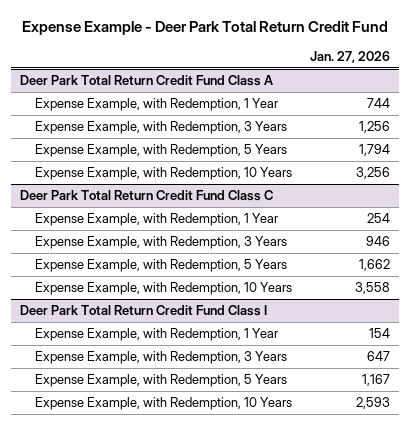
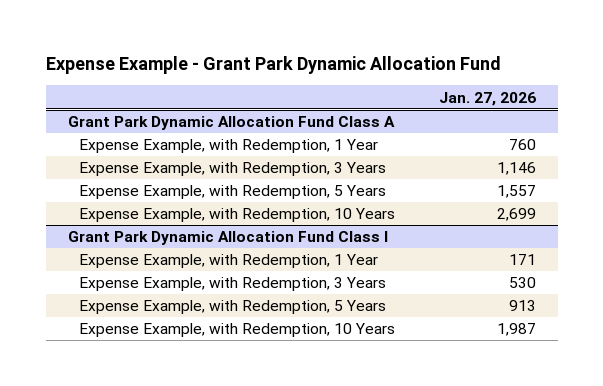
- Expense Example - Deer Park Total Return Credit Fund
+ Expense Example - Grant Park Dynamic Allocation Fund
- Deer Park Total Return Credit Fund Class A
- Expense Example, with Redemption, 1 Year | 744
- Expense Example, with Redemption, 3 Years | 1,256
- Expense Example, with Redemption, 5 Years | 1,794
- Expense Example, with Redemption, 10 Years | 3,256
- Deer Park Total Return Credit Fund Class C
- Expense Example, with Redemption, 1 Year | 254
- Expense Example, with Redemption, 3 Years | 946
- Expense Example, with Redemption, 5 Years | 1,662
- Expense Example, with Redemption, 10 Years | 3,558
- Deer Park Total Return Credit Fund Class I
- Expense Example, with Redemption, 1 Year | 154
- Expense Example, with Redemption, 3 Years | 647
- Expense Example, with Redemption, 5 Years | 1,167
- Expense Example, with Redemption, 10 Years | 2,593
+ Grant Park Dynamic Allocation Fund Class A
+ Expense Example, with Redemption, 1 Year | 760
+ Expense Example, with Redemption, 3 Years | 1,146
+ Expense Example, with Redemption, 5 Years | 1,557
+ Expense Example, with Redemption, 10 Years | 2,699
+ Grant Park Dynamic Allocation Fund Class I
+ Expense Example, with Redemption, 1 Year | 171
+ Expense Example, with Redemption, 3 Years | 530
+ Expense Example, with Redemption, 5 Years | 913
+ Expense Example, with Redemption, 10 Years | 1,987

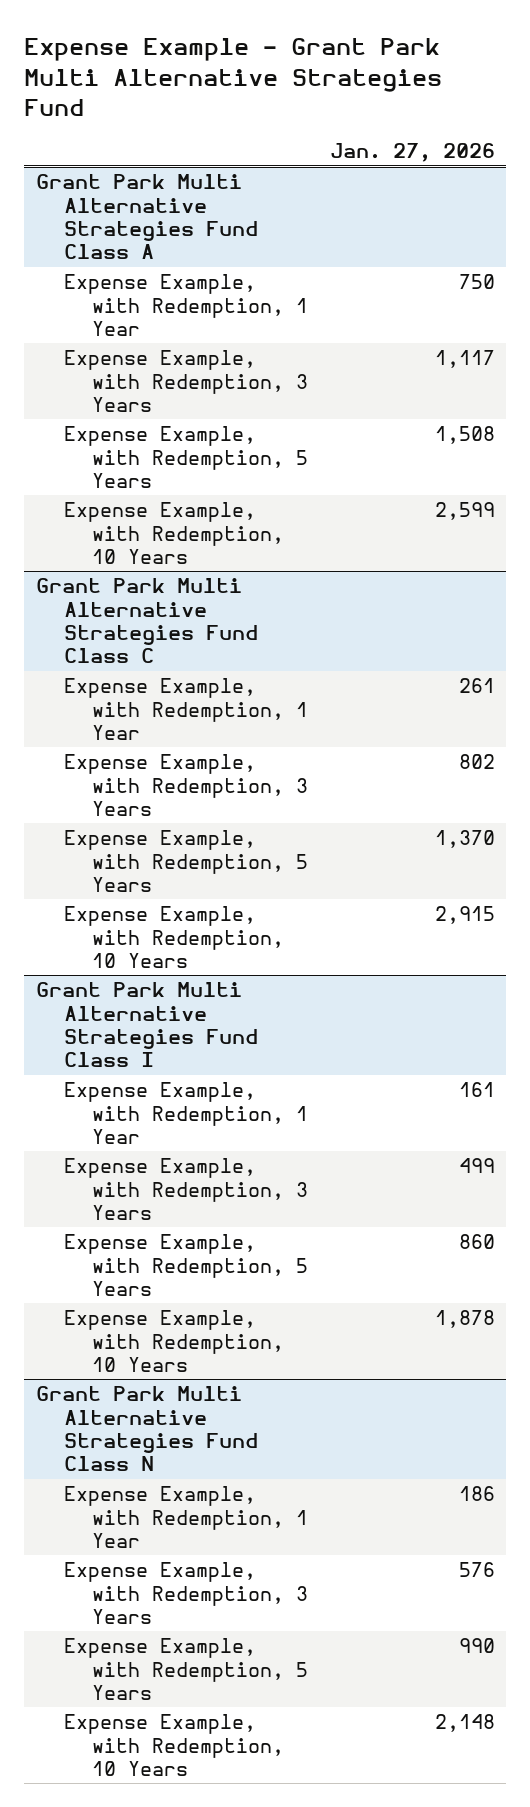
- Expense Example - Grant Park Dynamic Allocation Fund
+ Expense Example - Grant Park Multi Alternative Strategies Fund
- Grant Park Dynamic Allocation Fund Class A
- Expense Example, with Redemption, 1 Year | 760
- Expense Example, with Redemption, 3 Years | 1,146
- Expense Example, with Redemption, 5 Years | 1,557
- Expense Example, with Redemption, 10 Years | 2,699
- Grant Park Dynamic Allocation Fund Class I
- Expense Example, with Redemption, 1 Year | 171
- Expense Example, with Redemption, 3 Years | 530
- Expense Example, with Redemption, 5 Years | 913
- Expense Example, with Redemption, 10 Years | 1,987
+ Grant Park Multi Alternative Strategies Fund Class A
+ Expense Example, with Redemption, 1 Year | 750
+ Expense Example, with Redemption, 3 Years | 1,117
+ Expense Example, with Redemption, 5 Years | 1,508
+ Expense Example, with Redemption, 10 Years | 2,599
+ Grant Park Multi Alternative Strategies Fund Class C
+ Expense Example, with Redemption, 1 Year | 261
+ Expense Example, with Redemption, 3 Years | 802
+ Expense Example, with Redemption, 5 Years | 1,370
+ Expense Example, with Redemption, 10 Years | 2,915
+ Grant Park Multi Alternative Strategies Fund Class I
+ Expense Example, with Redemption, 1 Year | 161
+ Expense Example, with Redemption, 3 Years | 499
+ Expense Example, with Redemption, 5 Years | 860
+ Expense Example, with Redemption, 10 Years | 1,878
+ Grant Park Multi Alternative Strategies Fund Class N
+ Expense Example, with Redemption, 1 Year | 186
+ Expense Example, with Redemption, 3 Years | 576
+ Expense Example, with Redemption, 5 Years | 990
+ Expense Example, with Redemption, 10 Years | 2,148

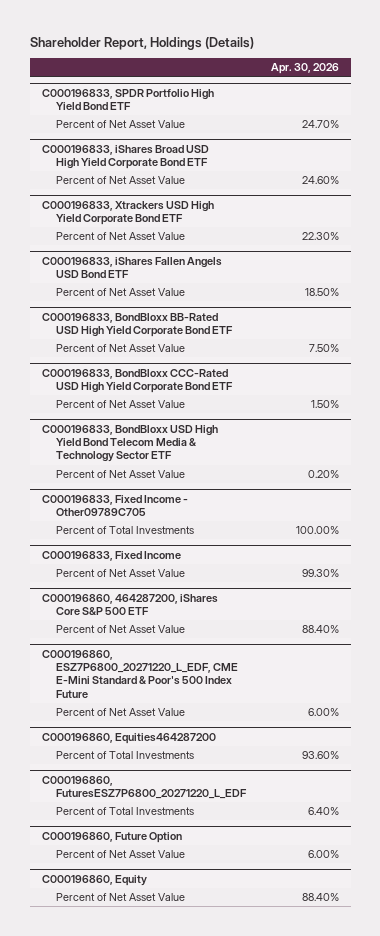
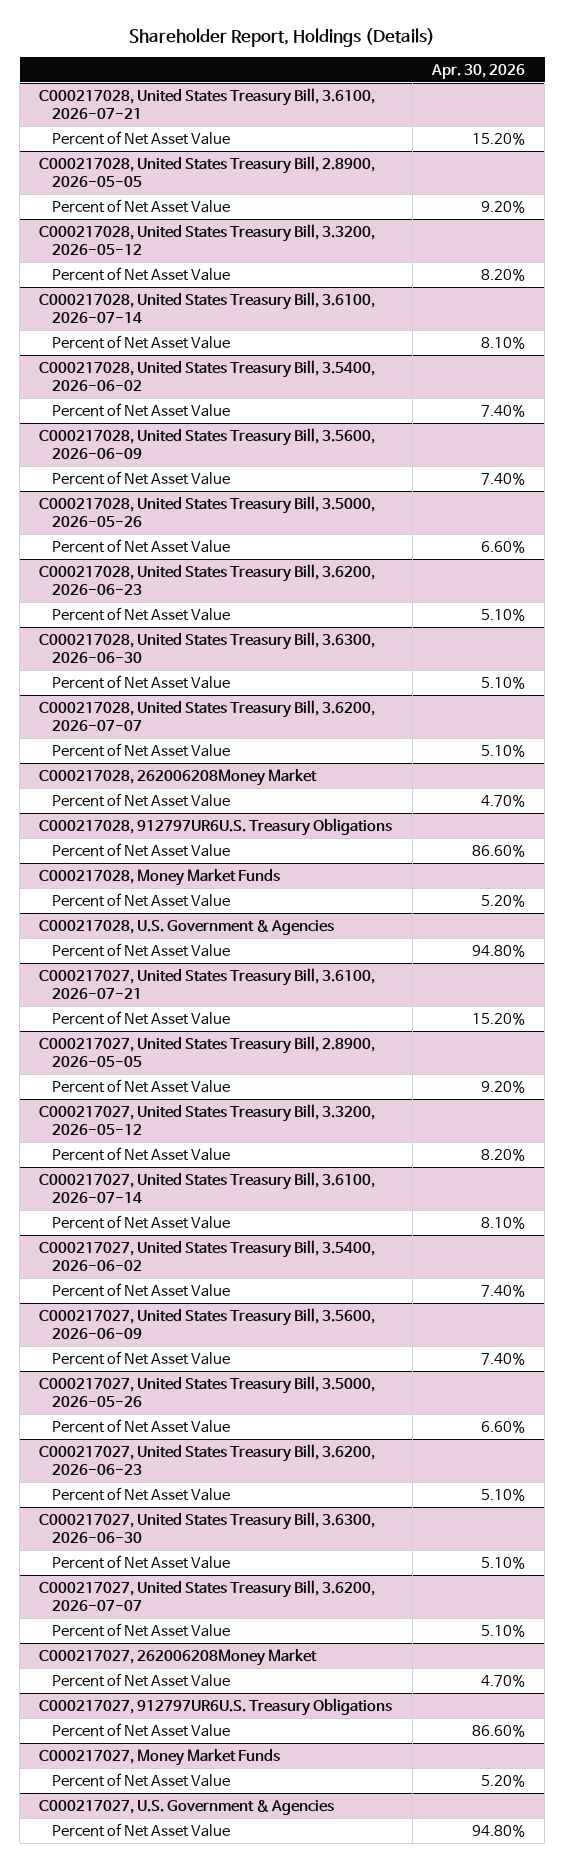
- C000196833, SPDR Portfolio High Yield Bond ETF
- Percent of Net Asset Value | 24.70%
- C000196833, iShares Broad USD High Yield Corporate Bond ETF
- Percent of Net Asset Value | 24.60%
- C000196833, Xtrackers USD High Yield Corporate Bond ETF
- Percent of Net Asset Value | 22.30%
- C000196833, iShares Fallen Angels USD Bond ETF
- Percent of Net Asset Value | 18.50%
- C000196833, BondBloxx BB-Rated USD High Yield Corporate Bond ETF
- Percent of Net Asset Value | 7.50%
- C000196833, BondBloxx CCC-Rated USD High Yield Corporate Bond ETF
- Percent of Net Asset Value | 1.50%
- C000196833, BondBloxx USD High Yield Bond Telecom Media & Technology Sector ETF
- Percent of Net Asset Value | 0.20%
- C000196833, Fixed Income - Other09789C705
- Percent of Total Investments | 100.00%
- C000196833, Fixed Income
- Percent of Net Asset Value | 99.30%
- C000196860, 464287200, iShares Core S&P 500 ETF
- Percent of Net Asset Value | 88.40%
- C000196860, ESZ7P6800_20271220_L_EDF, CME E-Mini Standard & Poor's 500 Index Future
- Percent of Net Asset Value | 6.00%
- C000196860, Equities464287200
- Percent of Total Investments | 93.60%
- C000196860, FuturesESZ7P6800_20271220_L_EDF
- Percent of Total Investments | 6.40%
- C000196860, Future Option
- Percent of Net Asset Value | 6.00%
- C000196860, Equity
- Percent of Net Asset Value | 88.40%
+ C000217028, United States Treasury Bill, 3.6100, 2026-07-21
+ Percent of Net Asset Value | 15.20%
+ C000217028, United States Treasury Bill, 2.8900, 2026-05-05
+ Percent of Net Asset Value | 9.20%
+ C000217028, United States Treasury Bill, 3.3200, 2026-05-12
+ Percent of Net Asset Value | 8.20%
+ C000217028, United States Treasury Bill, 3.6100, 2026-07-14
+ Percent of Net Asset Value | 8.10%
+ C000217028, United States Treasury Bill, 3.5400, 2026-06-02
+ Percent of Net Asset Value | 7.40%
+ C000217028, United States Treasury Bill, 3.5600, 2026-06-09
+ Percent of Net Asset Value | 7.40%
+ C000217028, United States Treasury Bill, 3.5000, 2026-05-26
+ Percent of Net Asset Value | 6.60%
+ C000217028, United States Treasury Bill, 3.6200, 2026-06-23
+ Percent of Net Asset Value | 5.10%
+ C000217028, United States Treasury Bill, 3.6300, 2026-06-30
+ Percent of Net Asset Value | 5.10%
+ C000217028, United States Treasury Bill, 3.6200, 2026-07-07
+ Percent of Net Asset Value | 5.10%
+ C000217028, 262006208Money Market
+ Percent of Net Asset Value | 4.70%
+ C000217028, 912797UR6U.S. Treasury Obligations
+ Percent of Net Asset Value | 86.60%
+ C000217028, Money Market Funds
+ Percent of Net Asset Value | 5.20%
+ C000217028, U.S. Government & Agencies
+ Percent of Net Asset Value | 94.80%
+ C000217027, United States Treasury Bill, 3.6100, 2026-07-21
+ Percent of Net Asset Value | 15.20%
+ C000217027, United States Treasury Bill, 2.8900, 2026-05-05
+ Percent of Net Asset Value | 9.20%
+ C000217027, United States Treasury Bill, 3.3200, 2026-05-12
+ Percent of Net Asset Value | 8.20%
+ C000217027, United States Treasury Bill, 3.6100, 2026-07-14
+ Percent of Net Asset Value | 8.10%
+ C000217027, United States Treasury Bill, 3.5400, 2026-06-02
+ Percent of Net Asset Value | 7.40%
+ C000217027, United States Treasury Bill, 3.5600, 2026-06-09
+ Percent of Net Asset Value | 7.40%
+ C000217027, United States Treasury Bill, 3.5000, 2026-05-26
+ Percent of Net Asset Value | 6.60%
+ C000217027, United States Treasury Bill, 3.6200, 2026-06-23
+ Percent of Net Asset Value | 5.10%
+ C000217027, United States Treasury Bill, 3.6300, 2026-06-30
+ Percent of Net Asset Value | 5.10%
+ C000217027, United States Treasury Bill, 3.6200, 2026-07-07
+ Percent of Net Asset Value | 5.10%
+ C000217027, 262006208Money Market
+ Percent of Net Asset Value | 4.70%
+ C000217027, 912797UR6U.S. Treasury Obligations
+ Percent of Net Asset Value | 86.60%
+ C000217027, Money Market Funds
+ Percent of Net Asset Value | 5.20%
+ C000217027, U.S. Government & Agencies
+ Percent of Net Asset Value | 94.80%

